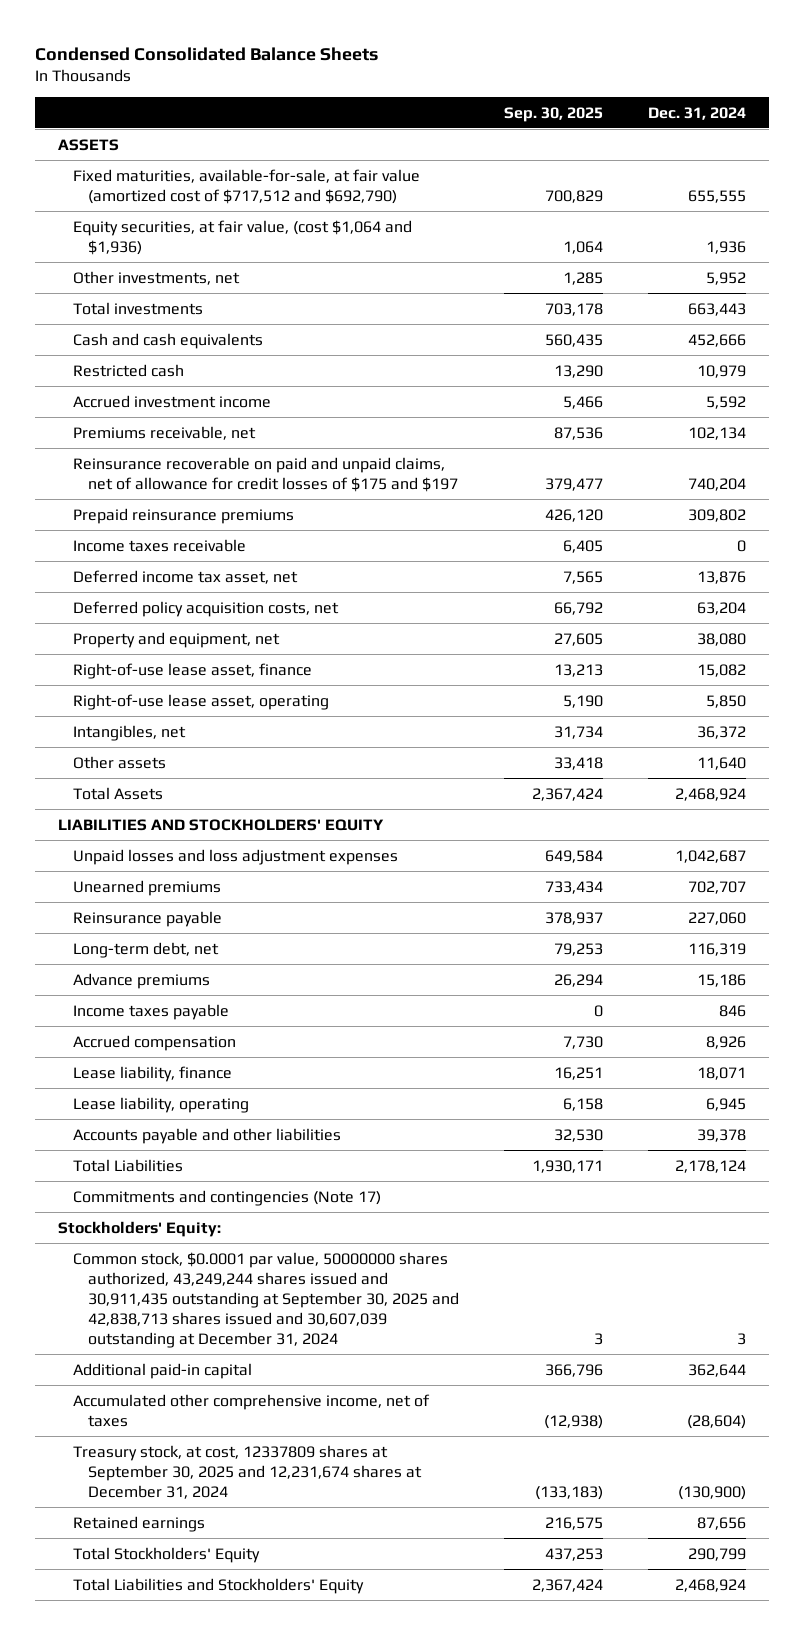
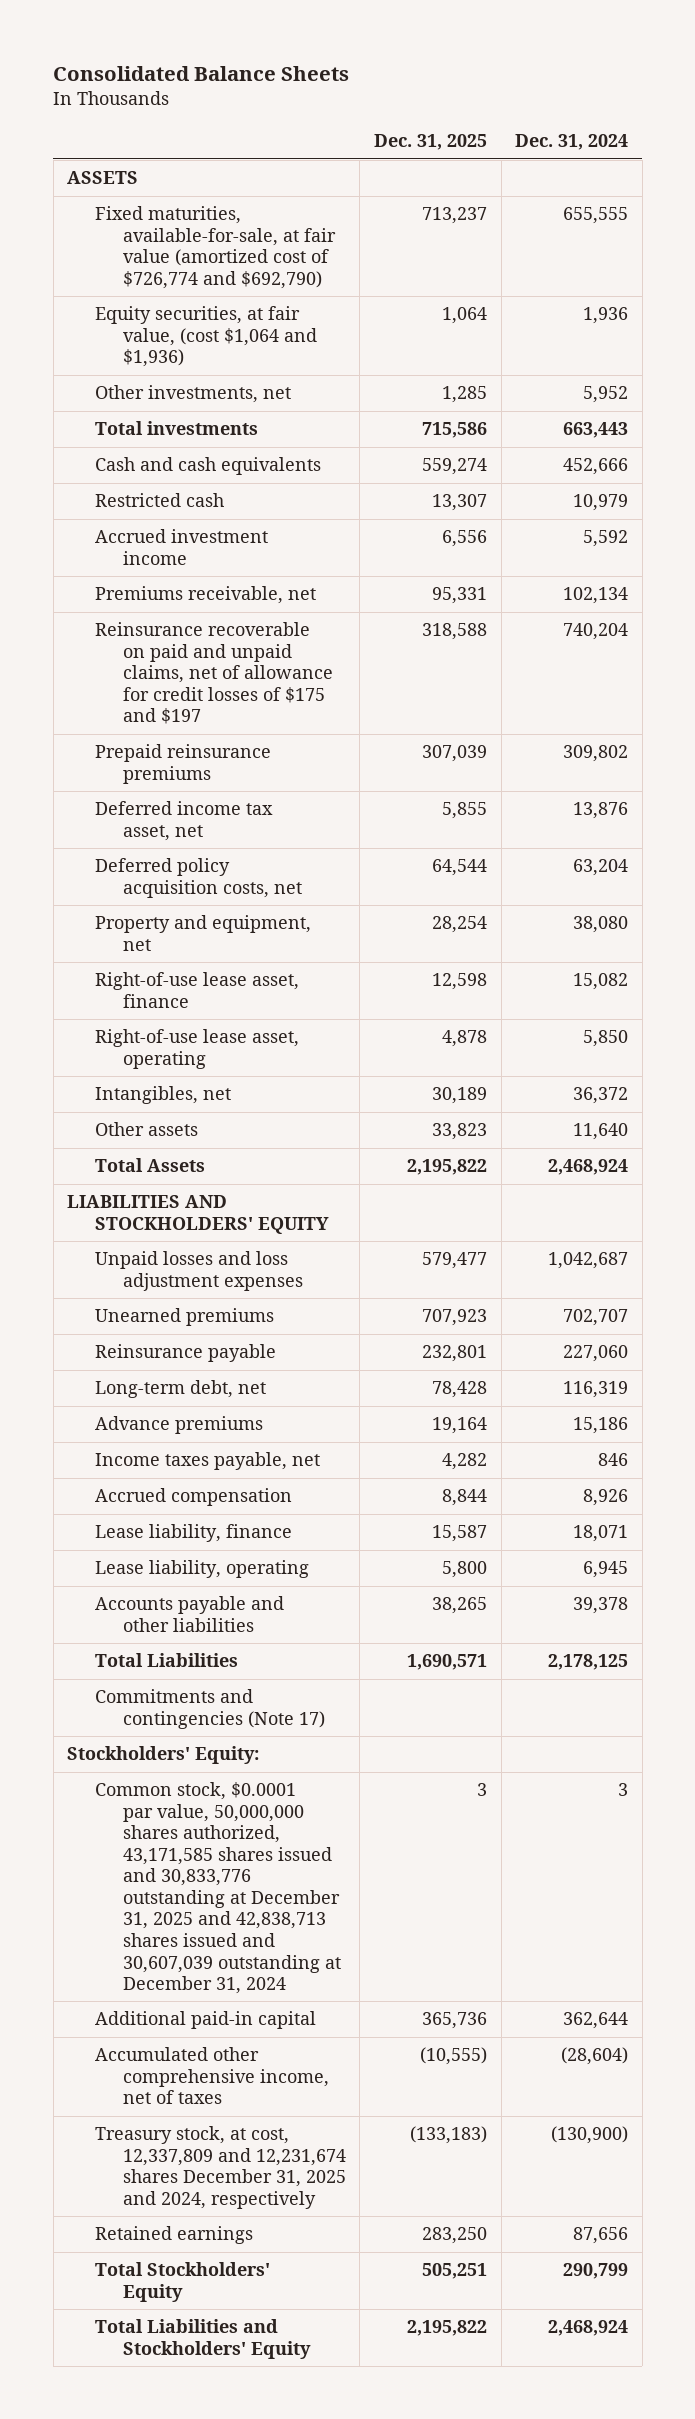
- Condensed Consolidated Balance Sheets
+ Consolidated Balance Sheets
- | Sep. 30, 2025 | Dec. 31, 2024
+ | Dec. 31, 2025 | Dec. 31, 2024
- Fixed maturities, available-for-sale, at fair value (amortized cost of $717,512 and $692,790) | 700,829 | 655,555
+ Fixed maturities, available-for-sale, at fair value (amortized cost of $726,774 and $692,790) | 713,237 | 655,555
- Income taxes receivable | 6,405 | 0
- Income taxes payable | 0 | 846
+ Income taxes payable, net | 4,282 | 846
- Total Liabilities | 1,930,171 | 2,178,124
+ Total Liabilities | 1,690,571 | 2,178,125
- Common stock, $0.0001 par value, 50000000 shares authorized, 43,249,244 shares issued and 30,911,435 outstanding at September 30, 2025 and 42,838,713 shares issued and 30,607,039 outstanding at December 31, 2024 | 3 | 3
+ Common stock, $0.0001 par value, 50,000,000 shares authorized, 43,171,585 shares issued and 30,833,776 outstanding at December 31, 2025 and 42,838,713 shares issued and 30,607,039 outstanding at December 31, 2024 | 3 | 3
- Treasury stock, at cost, 12337809 shares at September 30, 2025 and 12,231,674 shares at December 31, 2024 | (133,183) | (130,900)
+ Treasury stock, at cost, 12,337,809 and 12,231,674 shares December 31, 2025 and 2024, respectively | (133,183) | (130,900)

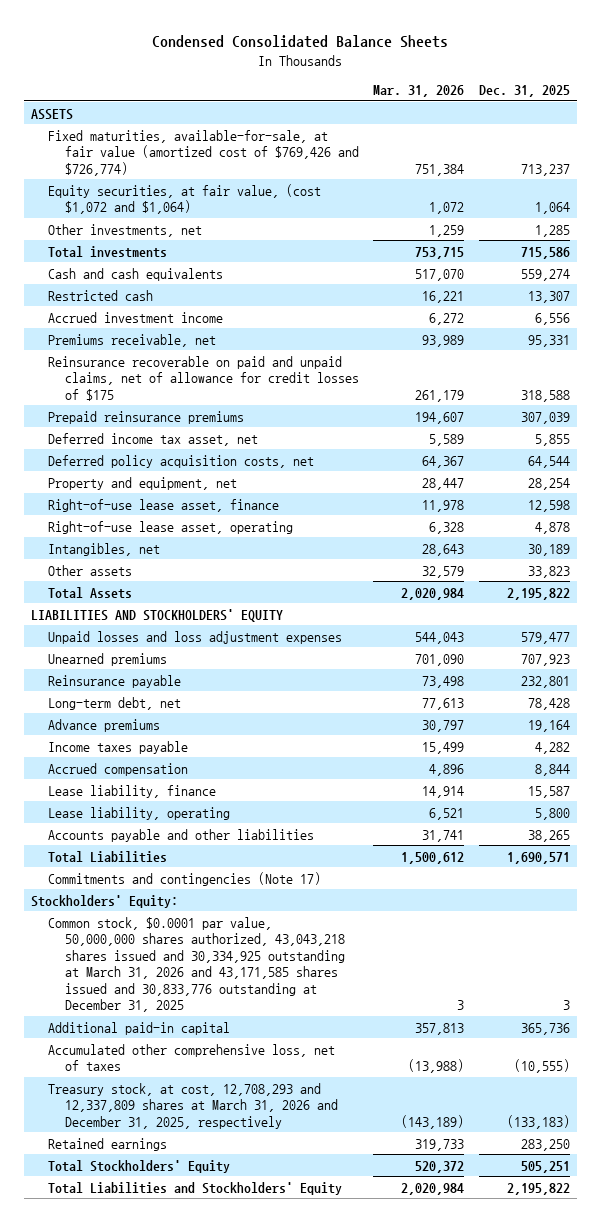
- Consolidated Balance Sheets
+ Condensed Consolidated Balance Sheets
- | Dec. 31, 2025 | Dec. 31, 2024
+ | Mar. 31, 2026 | Dec. 31, 2025
- Fixed maturities, available-for-sale, at fair value (amortized cost of $726,774 and $692,790) | 713,237 | 655,555
- Equity securities, at fair value, (cost $1,064 and $1,936) | 1,064 | 1,936
+ Fixed maturities, available-for-sale, at fair value (amortized cost of $769,426 and $726,774) | 751,384 | 713,237
+ Equity securities, at fair value, (cost $1,072 and $1,064) | 1,072 | 1,064
- Reinsurance recoverable on paid and unpaid claims, net of allowance for credit losses of $175 and $197 | 318,588 | 740,204
+ Reinsurance recoverable on paid and unpaid claims, net of allowance for credit losses of $175 | 261,179 | 318,588
- Income taxes payable, net | 4,282 | 846
+ Income taxes payable | 15,499 | 4,282
- Common stock, $0.0001 par value, 50,000,000 shares authorized, 43,171,585 shares issued and 30,833,776 outstanding at December 31, 2025 and 42,838,713 shares issued and 30,607,039 outstanding at December 31, 2024 | 3 | 3
+ Common stock, $0.0001 par value, 50,000,000 shares authorized, 43,043,218 shares issued and 30,334,925 outstanding at March 31, 2026 and 43,171,585 shares issued and 30,833,776 outstanding at December 31, 2025 | 3 | 3
- Accumulated other comprehensive income, net of taxes | (10,555) | (28,604)
- Treasury stock, at cost, 12,337,809 and 12,231,674 shares December 31, 2025 and 2024, respectively | (133,183) | (130,900)
+ Accumulated other comprehensive loss, net of taxes | (13,988) | (10,555)
+ Treasury stock, at cost, 12,708,293 and 12,337,809 shares at March 31, 2026 and December 31, 2025, respectively | (143,189) | (133,183)

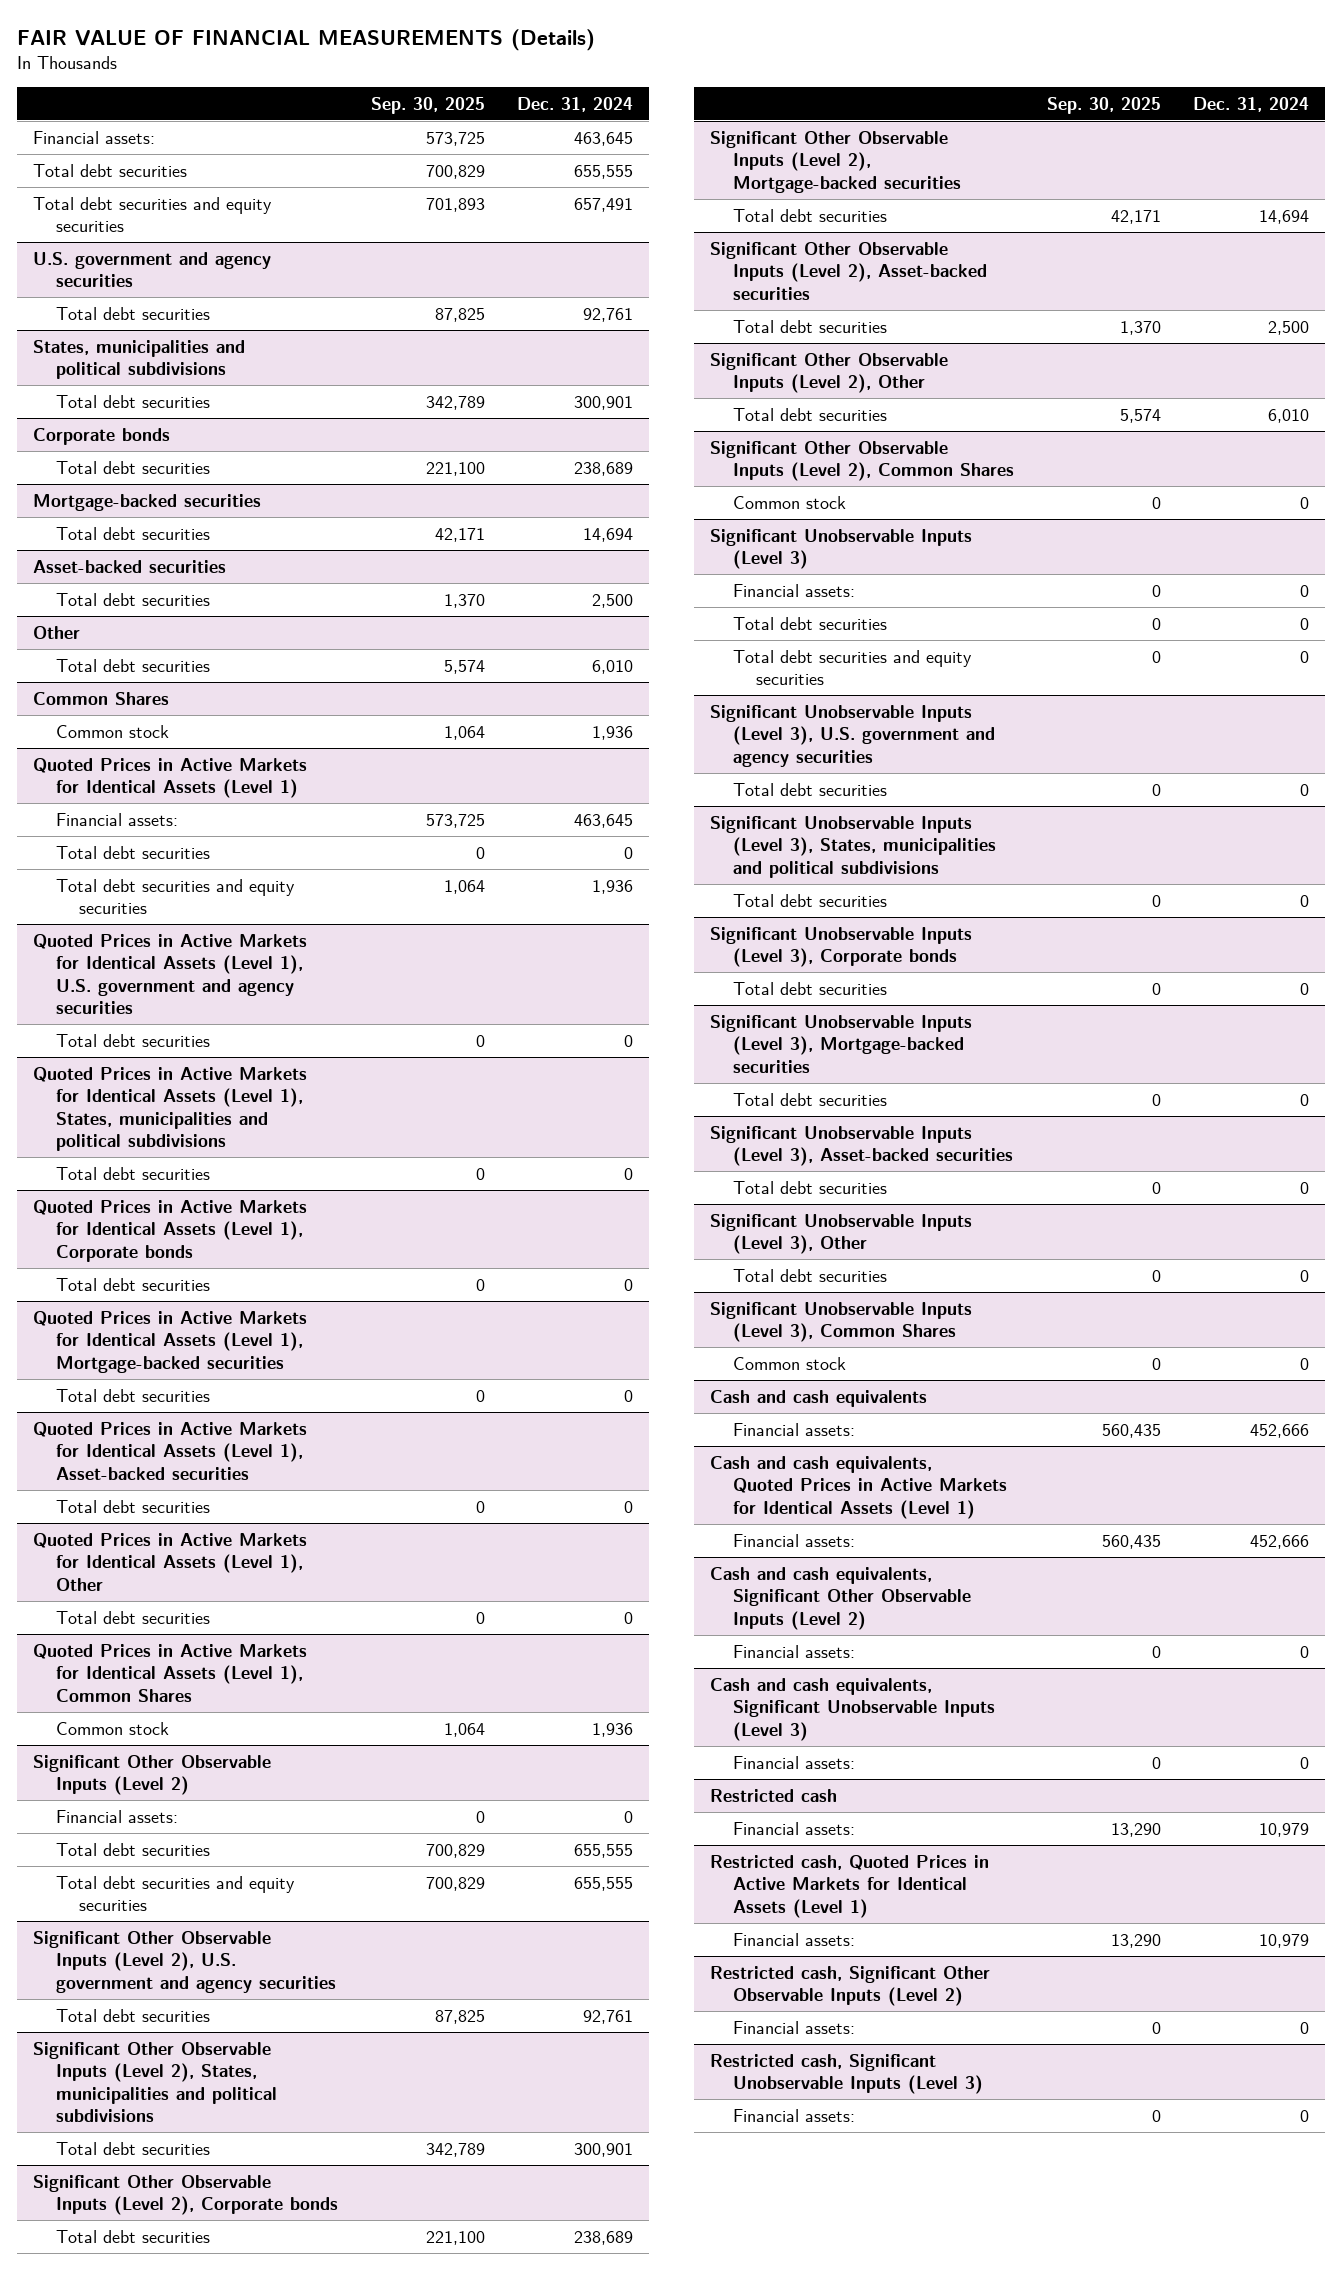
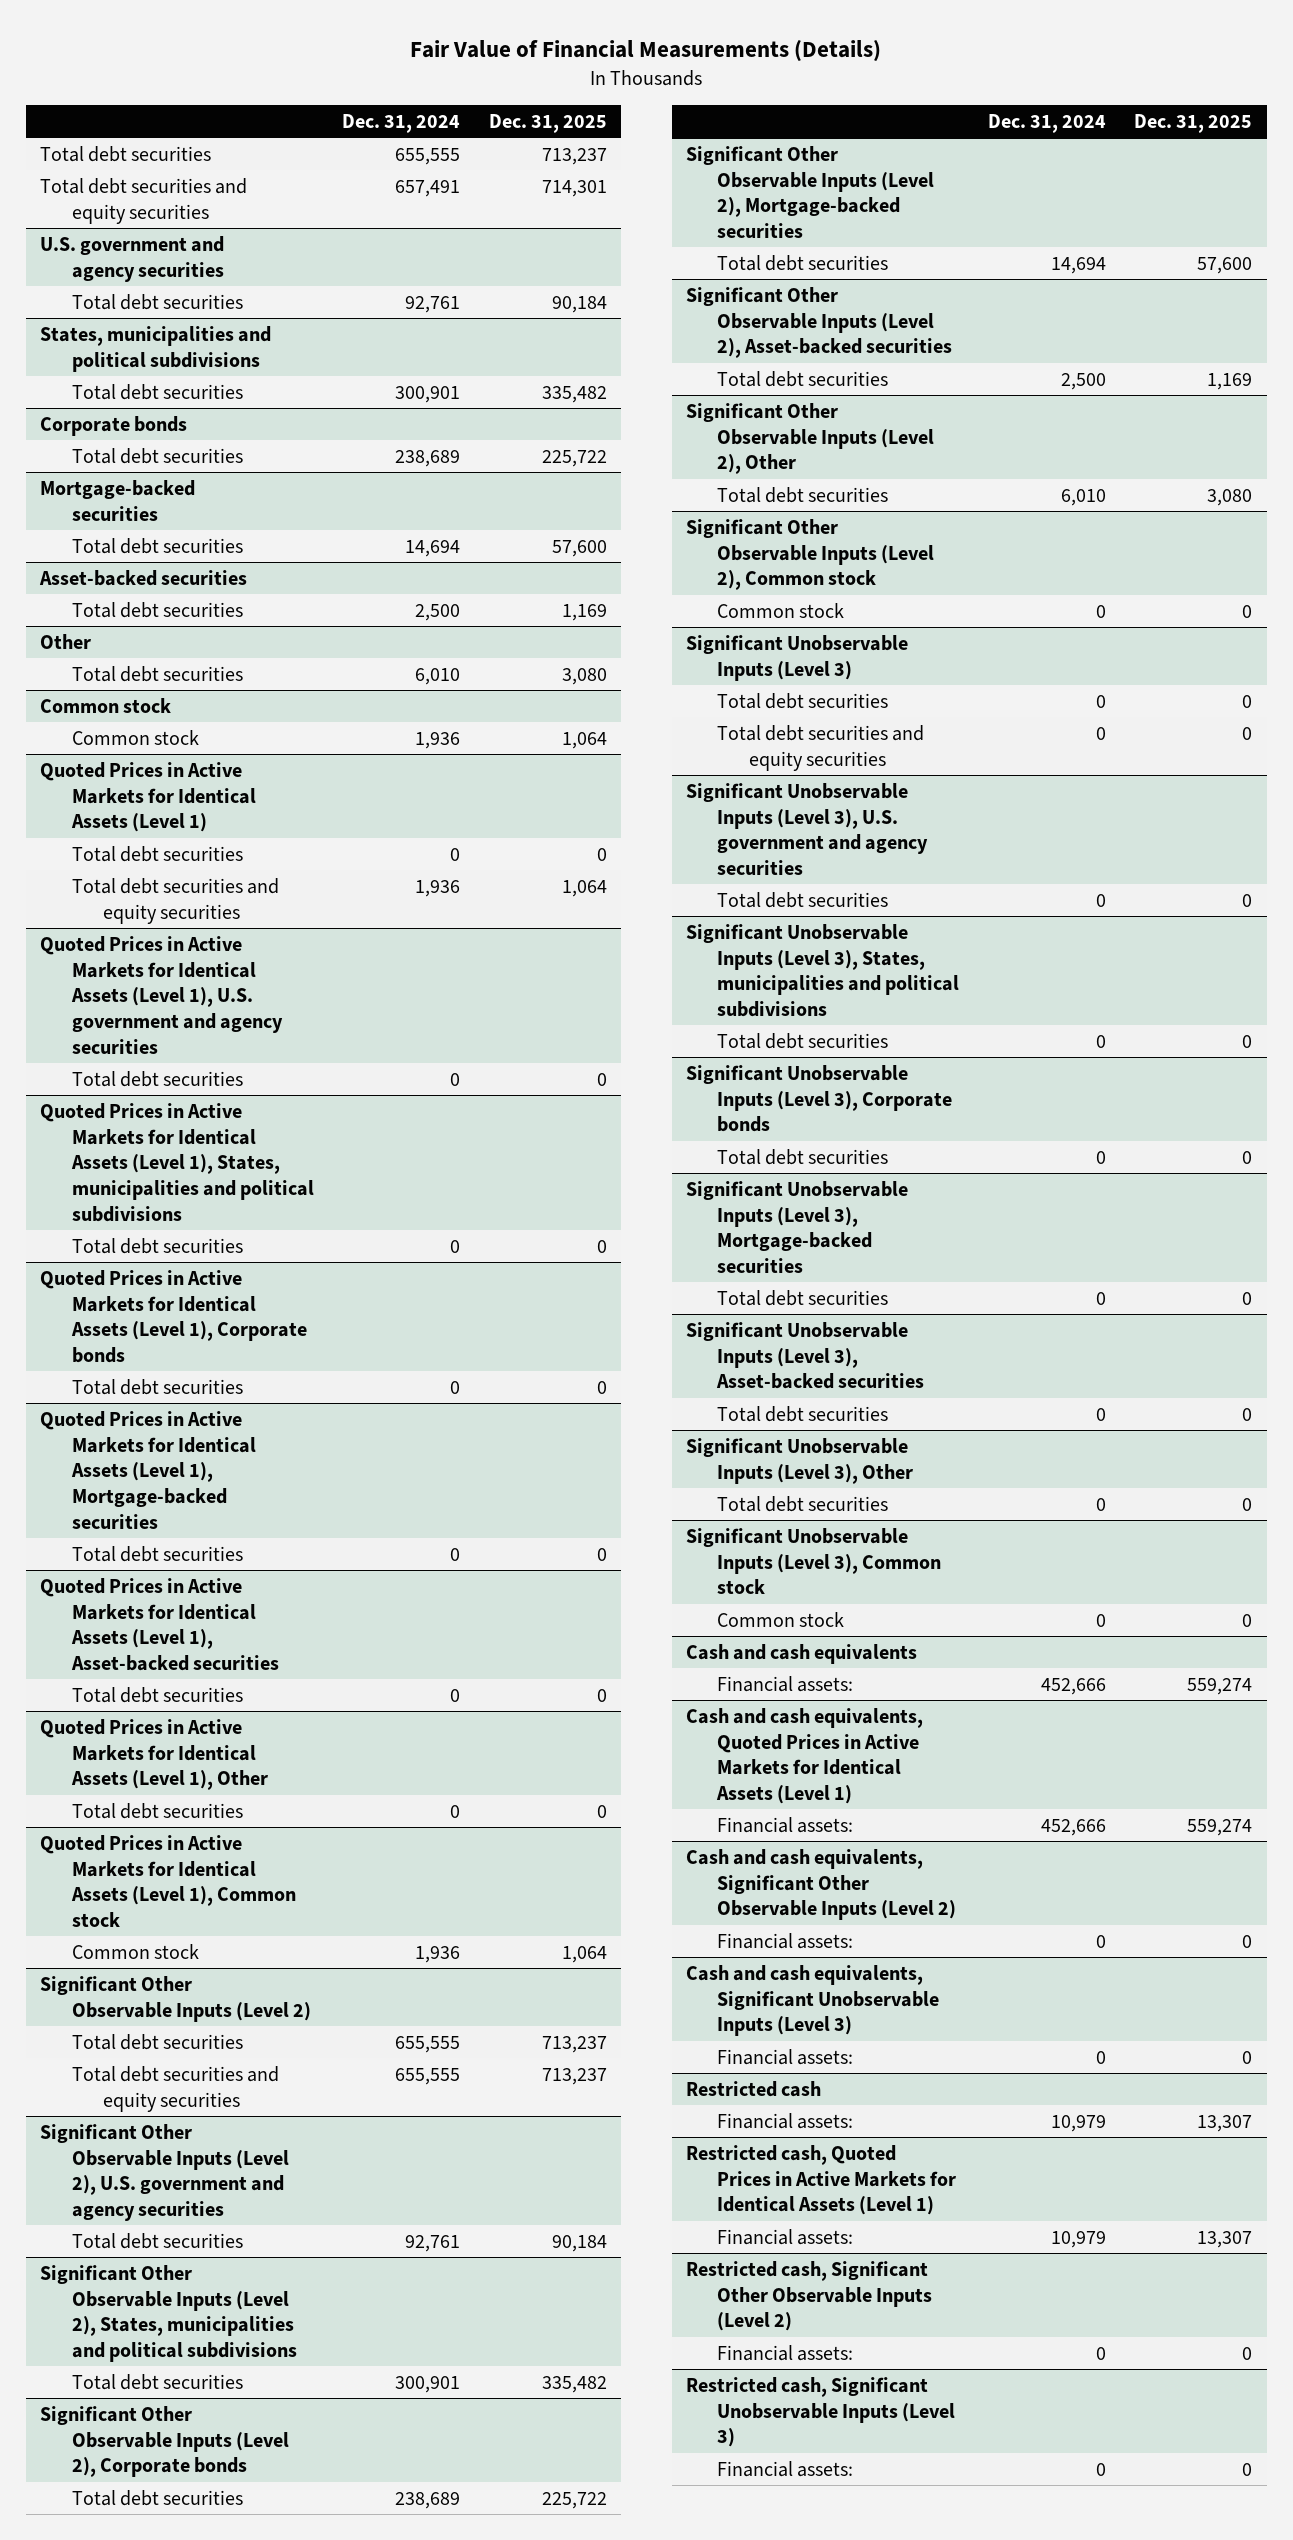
- FAIR VALUE OF FINANCIAL MEASUREMENTS (Details)
+ Fair Value of Financial Measurements (Details)
- | Sep. 30, 2025 | Dec. 31, 2024
+ | Dec. 31, 2024 | Dec. 31, 2025
- Financial assets: | 573,725 | 463,645
- Common Shares
+ Common stock
@ Quoted Prices in Active Markets for Identical Assets (Level 1)
- Financial assets: | 573,725 | 463,645
- Quoted Prices in Active Markets for Identical Assets (Level 1), Common Shares
+ Quoted Prices in Active Markets for Identical Assets (Level 1), Common stock
@ Significant Other Observable Inputs (Level 2)
- Financial assets: | 0 | 0
- Significant Other Observable Inputs (Level 2), Common Shares
+ Significant Other Observable Inputs (Level 2), Common stock
@ Significant Unobservable Inputs (Level 3)
- Financial assets: | 0 | 0
- Significant Unobservable Inputs (Level 3), Common Shares
+ Significant Unobservable Inputs (Level 3), Common stock

